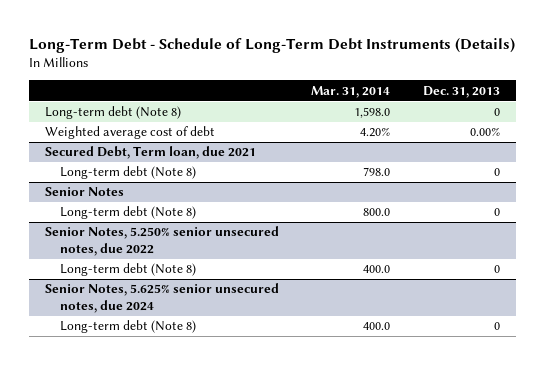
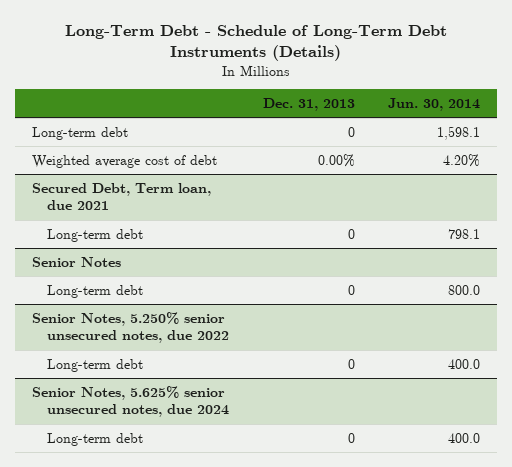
- | Mar. 31, 2014 | Dec. 31, 2013
+ | Dec. 31, 2013 | Jun. 30, 2014
- Long-term debt (Note 8) | 1,598.0 | 0
+ Long-term debt | 0 | 1,598.1
@ Secured Debt, Term loan, due 2021
- Long-term debt (Note 8) | 798.0 | 0
+ Long-term debt | 0 | 798.1
@ Senior Notes
- Long-term debt (Note 8) | 800.0 | 0
+ Long-term debt | 0 | 800.0
@ Senior Notes, 5.250% senior unsecured notes, due 2022
- Long-term debt (Note 8) | 400.0 | 0
+ Long-term debt | 0 | 400.0
@ Senior Notes, 5.625% senior unsecured notes, due 2024
- Long-term debt (Note 8) | 400.0 | 0
+ Long-term debt | 0 | 400.0

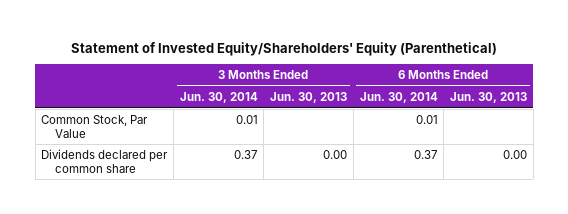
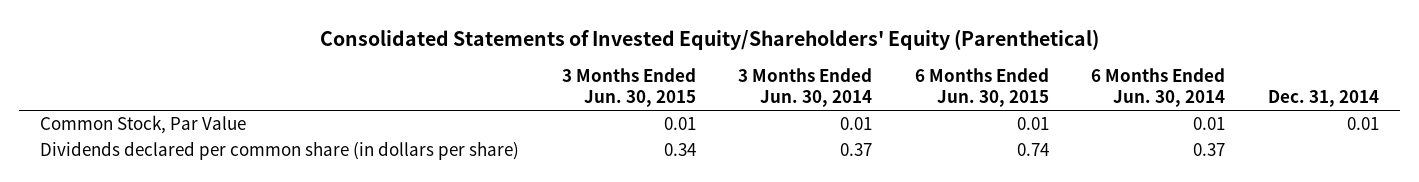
- Statement of Invested Equity/Shareholders' Equity (Parenthetical)
+ Consolidated Statements of Invested Equity/Shareholders' Equity (Parenthetical)
- | 3 Months Ended Jun. 30, 2014 | 3 Months Ended Jun. 30, 2013 | 6 Months Ended Jun. 30, 2014 | 6 Months Ended Jun. 30, 2013
+ | 3 Months Ended Jun. 30, 2015 | 3 Months Ended Jun. 30, 2014 | 6 Months Ended Jun. 30, 2015 | 6 Months Ended Jun. 30, 2014 | Dec. 31, 2014
- Dividends declared per common share | 0.37 | 0.00 | 0.37 | 0.00
+ Dividends declared per common share (in dollars per share) | 0.34 | 0.37 | 0.74 | 0.37 |

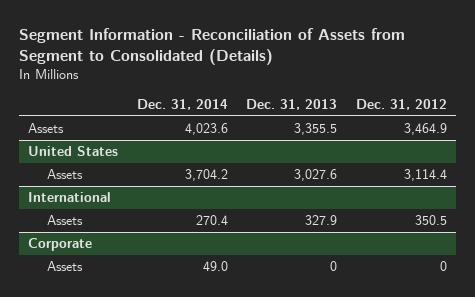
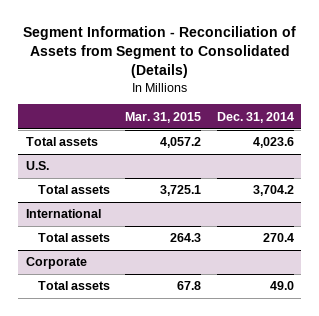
- | Dec. 31, 2014 | Dec. 31, 2013 | Dec. 31, 2012
+ | Mar. 31, 2015 | Dec. 31, 2014
- Assets | 4,023.6 | 3,355.5 | 3,464.9
- United States
- Assets | 3,704.2 | 3,027.6 | 3,114.4
+ Total assets | 4,057.2 | 4,023.6
+ U.S.
+ Total assets | 3,725.1 | 3,704.2
@ International
- Assets | 270.4 | 327.9 | 350.5
+ Total assets | 264.3 | 270.4
@ Corporate
- Assets | 49.0 | 0 | 0
+ Total assets | 67.8 | 49.0

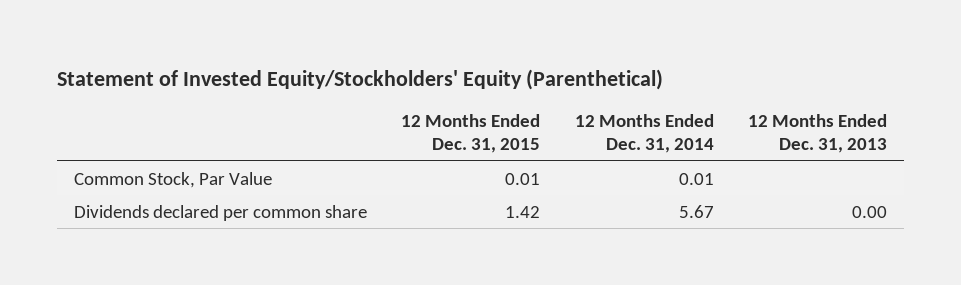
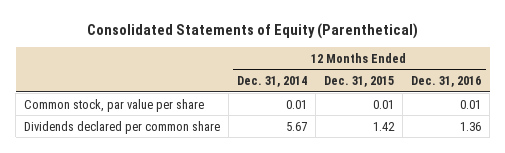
- Statement of Invested Equity/Stockholders' Equity (Parenthetical)
+ Consolidated Statements of Equity (Parenthetical)
- | 12 Months Ended Dec. 31, 2015 | 12 Months Ended Dec. 31, 2014 | 12 Months Ended Dec. 31, 2013
+ | 12 Months Ended Dec. 31, 2014 | 12 Months Ended Dec. 31, 2015 | 12 Months Ended Dec. 31, 2016
- Common Stock, Par Value | 0.01 | 0.01 |
+ Common stock, par value per share | 0.01 | 0.01 | 0.01

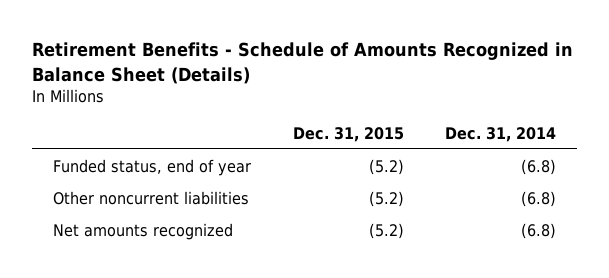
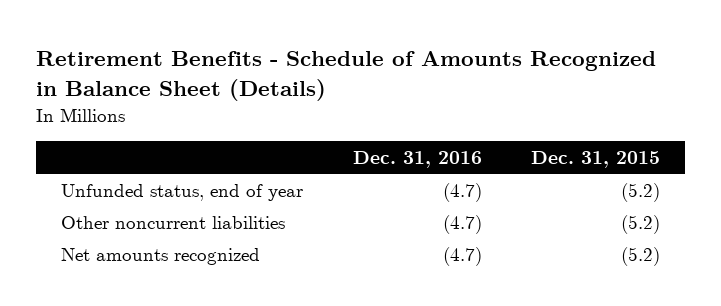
- | Dec. 31, 2015 | Dec. 31, 2014
+ | Dec. 31, 2016 | Dec. 31, 2015
- Funded status, end of year | (5.2) | (6.8)
+ Unfunded status, end of year | (4.7) | (5.2)

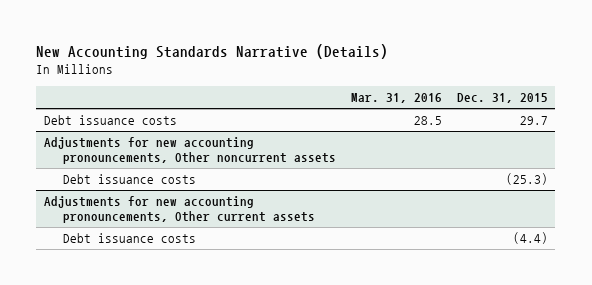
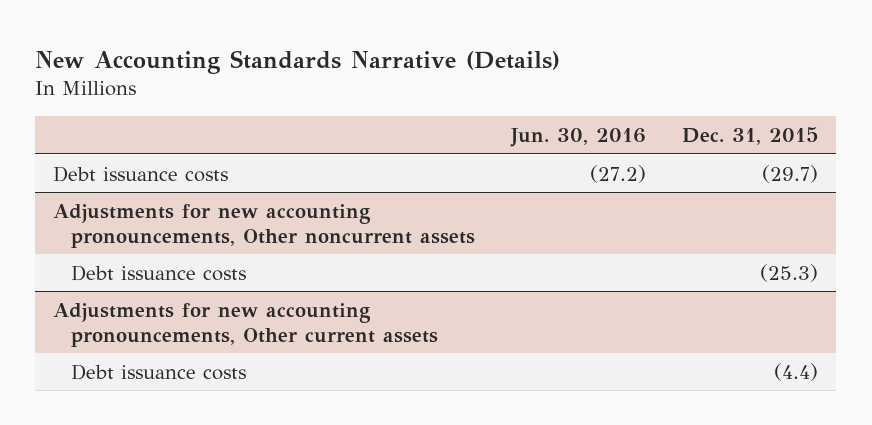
- | Mar. 31, 2016 | Dec. 31, 2015
+ | Jun. 30, 2016 | Dec. 31, 2015
- Debt issuance costs | 28.5 | 29.7
+ Debt issuance costs | (27.2) | (29.7)

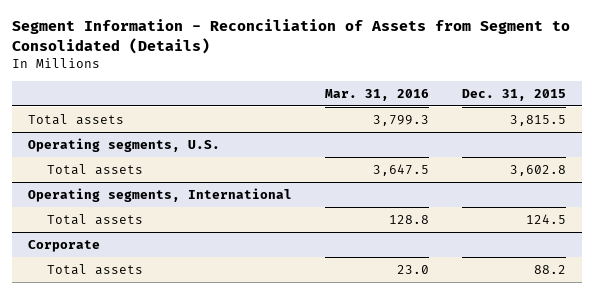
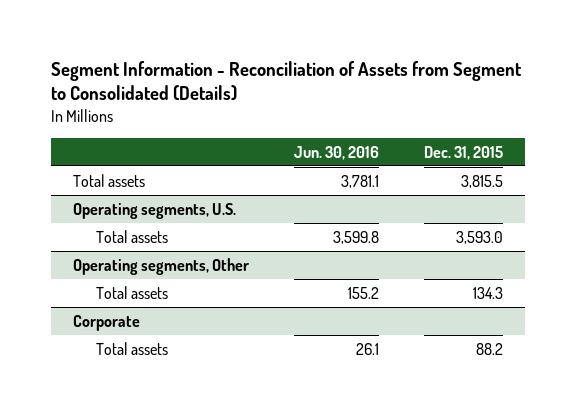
- | Mar. 31, 2016 | Dec. 31, 2015
+ | Jun. 30, 2016 | Dec. 31, 2015
@ Operating segments, U.S.
- Total assets | 3,647.5 | 3,602.8
- Operating segments, International
- Total assets | 128.8 | 124.5
@ Operating segments, U.S.
+ Total assets | 3,599.8 | 3,593.0
+ Operating segments, Other
+ Total assets | 155.2 | 134.3

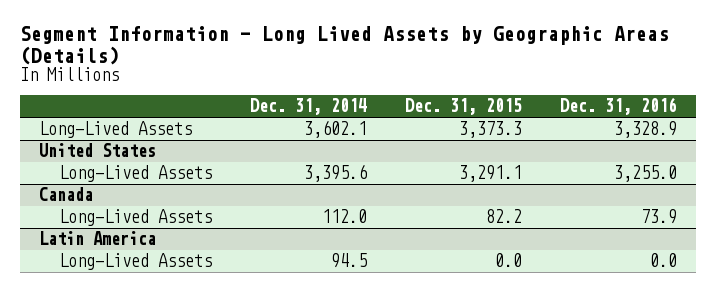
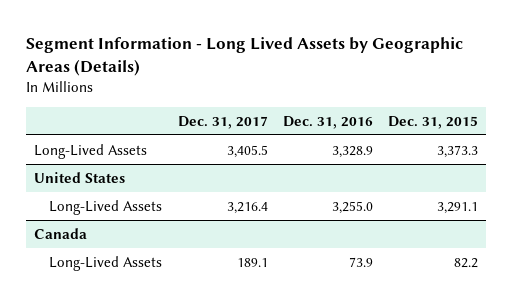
- | Dec. 31, 2014 | Dec. 31, 2015 | Dec. 31, 2016
+ | Dec. 31, 2017 | Dec. 31, 2016 | Dec. 31, 2015
- Latin America
- Long-Lived Assets | 94.5 | 0.0 | 0.0

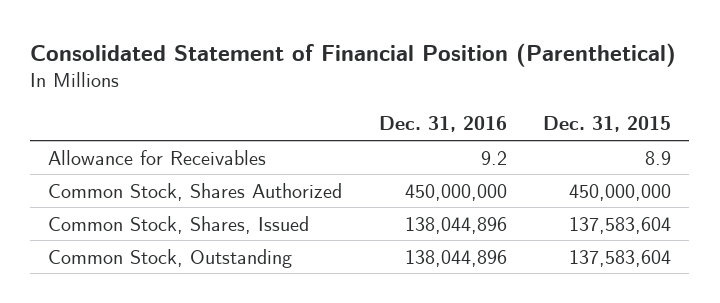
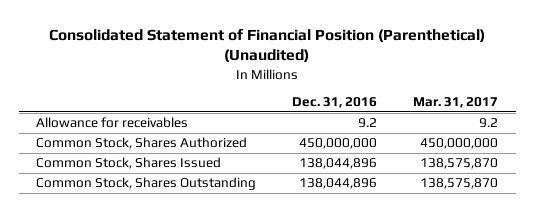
- Consolidated Statement of Financial Position (Parenthetical)
+ Consolidated Statement of Financial Position (Parenthetical) (Unaudited)
- | Dec. 31, 2016 | Dec. 31, 2015
+ | Dec. 31, 2016 | Mar. 31, 2017
- Allowance for Receivables | 9.2 | 8.9
+ Allowance for receivables | 9.2 | 9.2
- Common Stock, Shares, Issued | 138,044,896 | 137,583,604
- Common Stock, Outstanding | 138,044,896 | 137,583,604
+ Common Stock, Shares Issued | 138,044,896 | 138,575,870
+ Common Stock, Shares Outstanding | 138,044,896 | 138,575,870

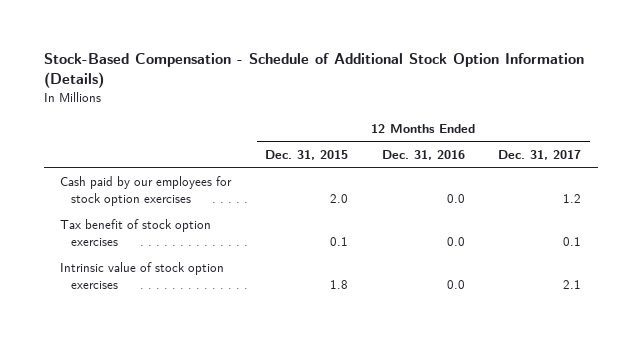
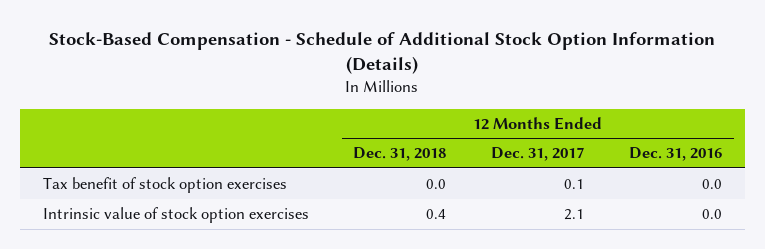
- | 12 Months Ended Dec. 31, 2015 | 12 Months Ended Dec. 31, 2016 | 12 Months Ended Dec. 31, 2017
+ | 12 Months Ended Dec. 31, 2018 | 12 Months Ended Dec. 31, 2017 | 12 Months Ended Dec. 31, 2016
- Cash paid by our employees for stock option exercises | 2.0 | 0.0 | 1.2

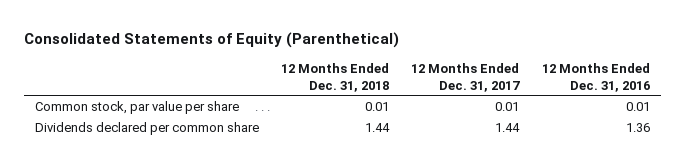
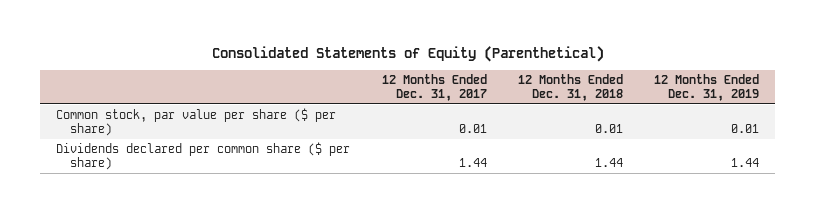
- | 12 Months Ended Dec. 31, 2018 | 12 Months Ended Dec. 31, 2017 | 12 Months Ended Dec. 31, 2016
+ | 12 Months Ended Dec. 31, 2017 | 12 Months Ended Dec. 31, 2018 | 12 Months Ended Dec. 31, 2019
- Common stock, par value per share | 0.01 | 0.01 | 0.01
- Dividends declared per common share | 1.44 | 1.44 | 1.36
+ Common stock, par value per share ($ per share) | 0.01 | 0.01 | 0.01
+ Dividends declared per common share ($ per share) | 1.44 | 1.44 | 1.44

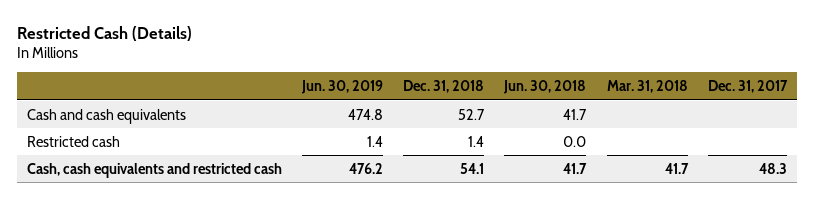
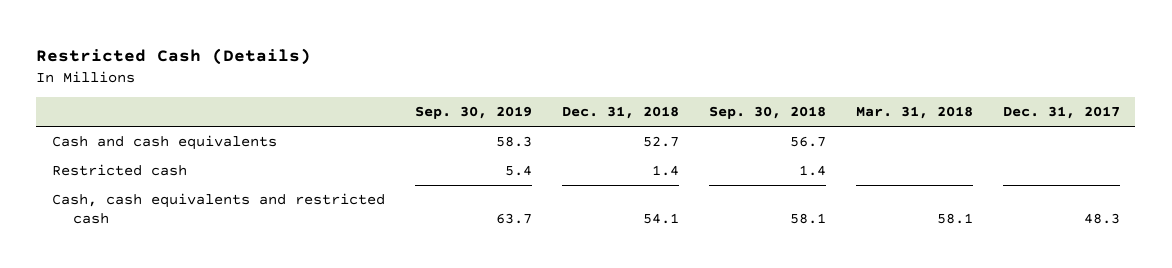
- | Jun. 30, 2019 | Dec. 31, 2018 | Jun. 30, 2018 | Mar. 31, 2018 | Dec. 31, 2017
+ | Sep. 30, 2019 | Dec. 31, 2018 | Sep. 30, 2018 | Mar. 31, 2018 | Dec. 31, 2017
- Cash, cash equivalents and restricted cash | 476.2 | 54.1 | 41.7 | 41.7 | 48.3
+ Cash, cash equivalents and restricted cash | 63.7 | 54.1 | 58.1 | 58.1 | 48.3

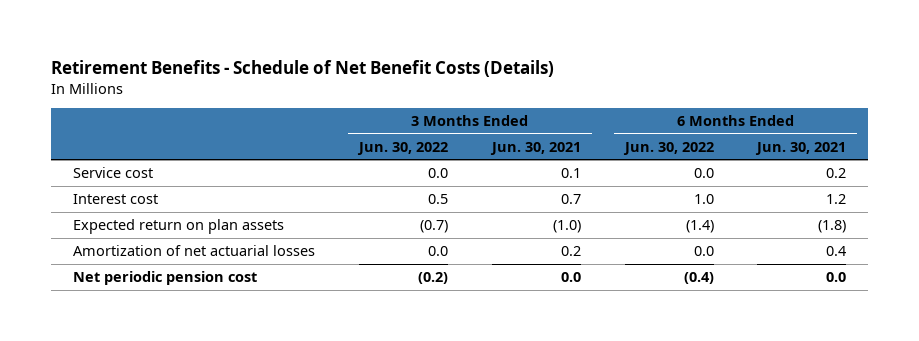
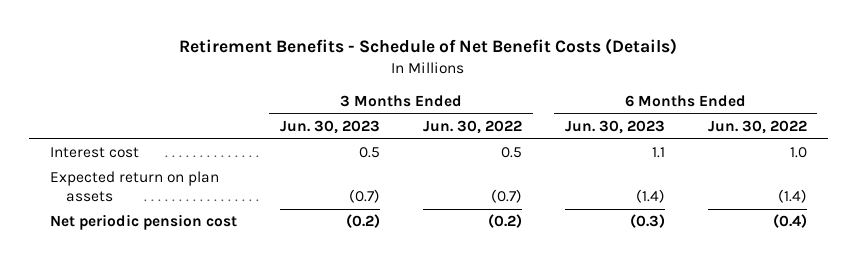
- | 3 Months Ended Jun. 30, 2022 | 3 Months Ended Jun. 30, 2021 | 6 Months Ended Jun. 30, 2022 | 6 Months Ended Jun. 30, 2021
+ | 3 Months Ended Jun. 30, 2023 | 3 Months Ended Jun. 30, 2022 | 6 Months Ended Jun. 30, 2023 | 6 Months Ended Jun. 30, 2022
- Service cost | 0.0 | 0.1 | 0.0 | 0.2
- Amortization of net actuarial losses | 0.0 | 0.2 | 0.0 | 0.4

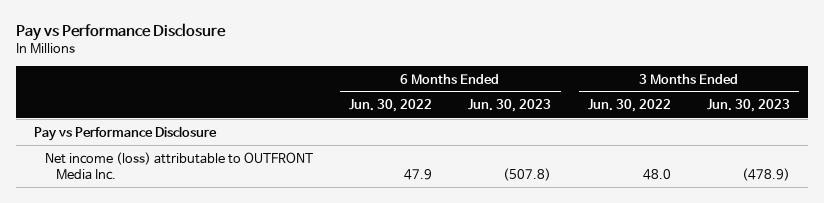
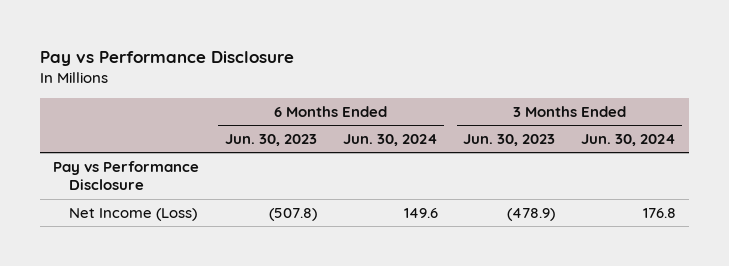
- | 6 Months Ended Jun. 30, 2022 | 6 Months Ended Jun. 30, 2023 | 3 Months Ended Jun. 30, 2022 | 3 Months Ended Jun. 30, 2023
+ | 6 Months Ended Jun. 30, 2023 | 6 Months Ended Jun. 30, 2024 | 3 Months Ended Jun. 30, 2023 | 3 Months Ended Jun. 30, 2024
- Net income (loss) attributable to OUTFRONT Media Inc. | 47.9 | (507.8) | 48.0 | (478.9)
+ Net Income (Loss) | (507.8) | 149.6 | (478.9) | 176.8

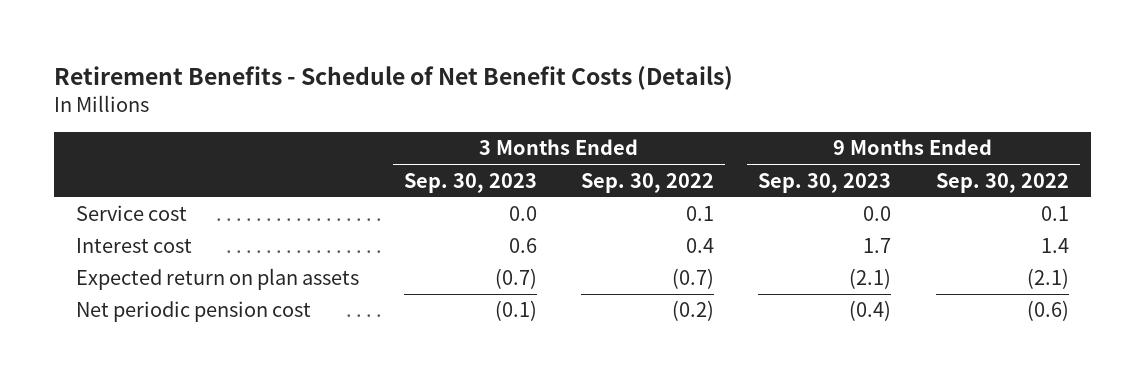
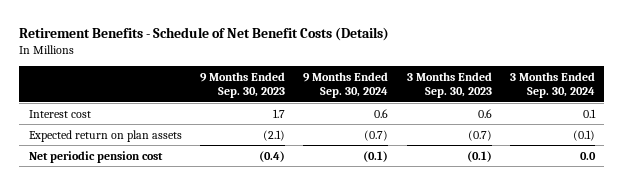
- | 3 Months Ended Sep. 30, 2023 | 3 Months Ended Sep. 30, 2022 | 9 Months Ended Sep. 30, 2023 | 9 Months Ended Sep. 30, 2022
+ | 9 Months Ended Sep. 30, 2023 | 9 Months Ended Sep. 30, 2024 | 3 Months Ended Sep. 30, 2023 | 3 Months Ended Sep. 30, 2024
- Service cost | 0.0 | 0.1 | 0.0 | 0.1

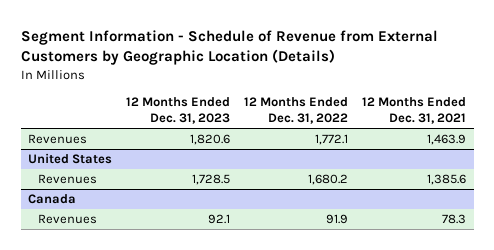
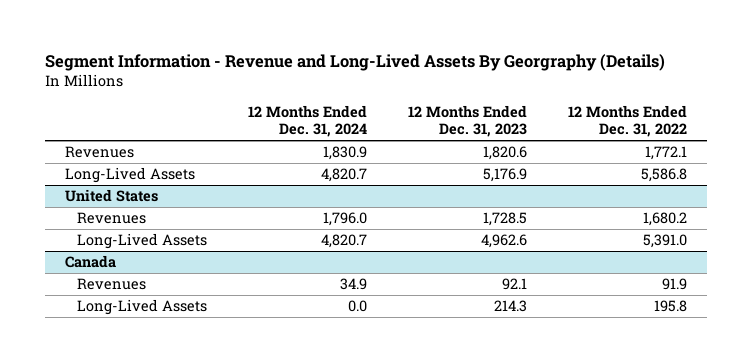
- Segment Information - Schedule of Revenue from External Customers by Geographic Location (Details)
+ Segment Information - Revenue and Long-Lived Assets By Georgraphy (Details)
- | 12 Months Ended Dec. 31, 2023 | 12 Months Ended Dec. 31, 2022 | 12 Months Ended Dec. 31, 2021
+ | 12 Months Ended Dec. 31, 2024 | 12 Months Ended Dec. 31, 2023 | 12 Months Ended Dec. 31, 2022
+ Long-Lived Assets | 4,820.7 | 5,176.9 | 5,586.8
@ United States
+ Long-Lived Assets | 4,820.7 | 4,962.6 | 5,391.0
@ Canada
+ Long-Lived Assets | 0.0 | 214.3 | 195.8

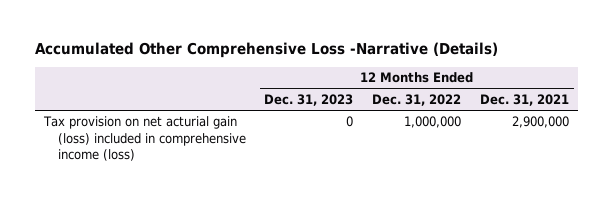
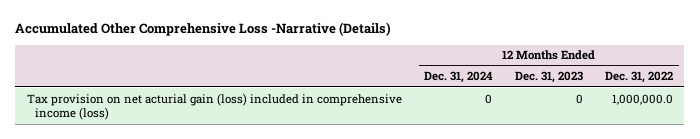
- | 12 Months Ended Dec. 31, 2023 | 12 Months Ended Dec. 31, 2022 | 12 Months Ended Dec. 31, 2021
+ | 12 Months Ended Dec. 31, 2024 | 12 Months Ended Dec. 31, 2023 | 12 Months Ended Dec. 31, 2022
- Tax provision on net acturial gain (loss) included in comprehensive income (loss) | 0 | 1,000,000 | 2,900,000
+ Tax provision on net acturial gain (loss) included in comprehensive income (loss) | 0 | 0 | 1,000,000.0

